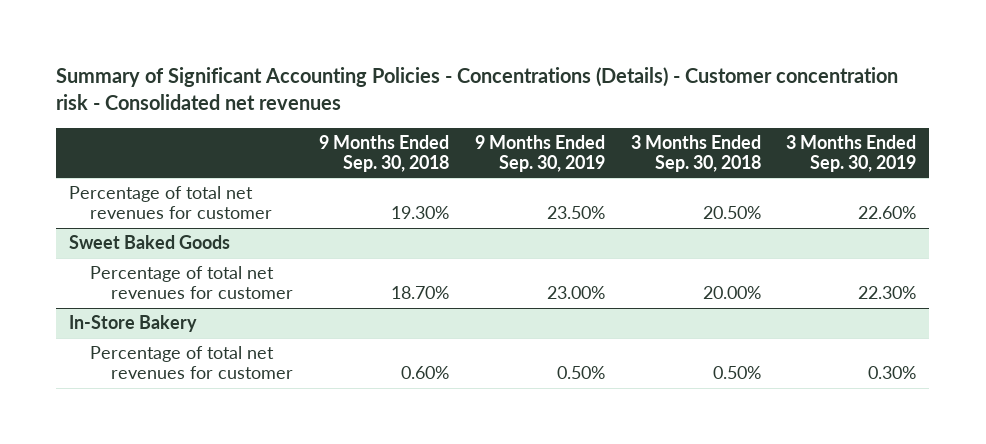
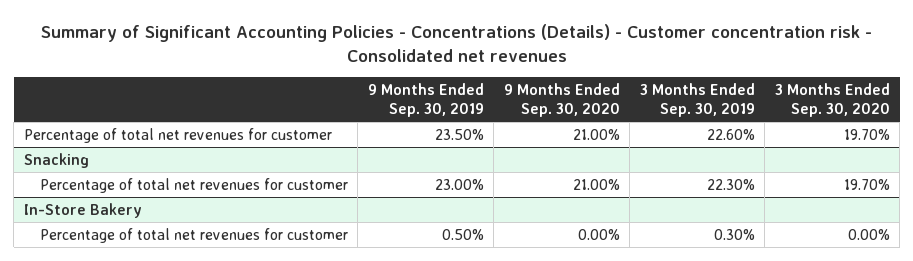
- | 9 Months Ended Sep. 30, 2018 | 9 Months Ended Sep. 30, 2019 | 3 Months Ended Sep. 30, 2018 | 3 Months Ended Sep. 30, 2019
+ | 9 Months Ended Sep. 30, 2019 | 9 Months Ended Sep. 30, 2020 | 3 Months Ended Sep. 30, 2019 | 3 Months Ended Sep. 30, 2020
- Sweet Baked Goods
+ Snacking

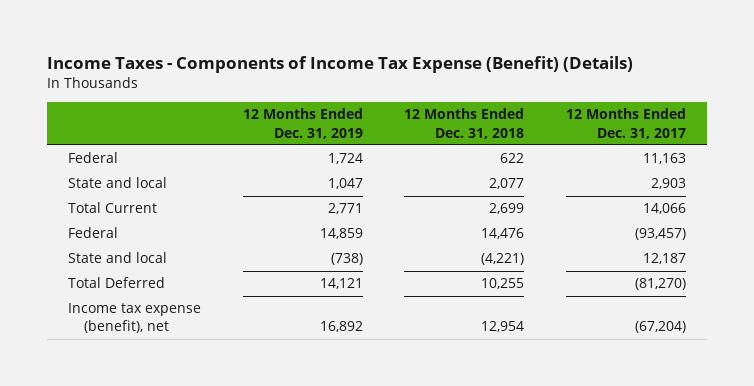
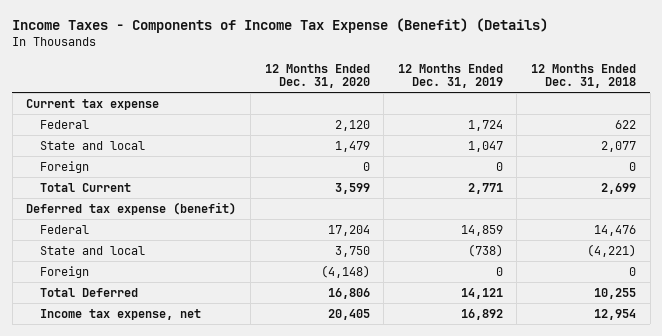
- | 12 Months Ended Dec. 31, 2019 | 12 Months Ended Dec. 31, 2018 | 12 Months Ended Dec. 31, 2017
+ | 12 Months Ended Dec. 31, 2020 | 12 Months Ended Dec. 31, 2019 | 12 Months Ended Dec. 31, 2018
+ Current tax expense
+ Foreign | 0 | 0 | 0
+ Deferred tax expense (benefit)
+ Foreign | (4,148) | 0 | 0
- Income tax expense (benefit), net | 16,892 | 12,954 | (67,204)
+ Income tax expense, net | 20,405 | 16,892 | 12,954

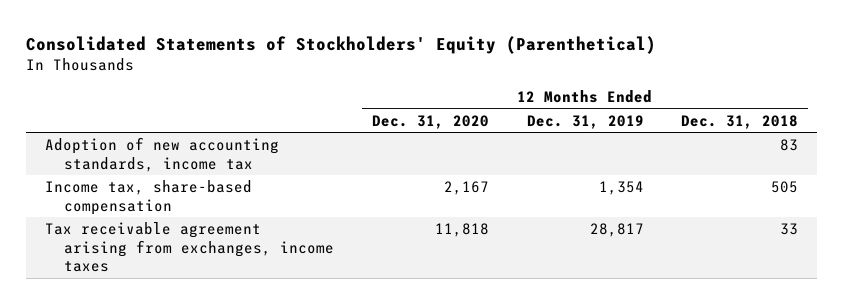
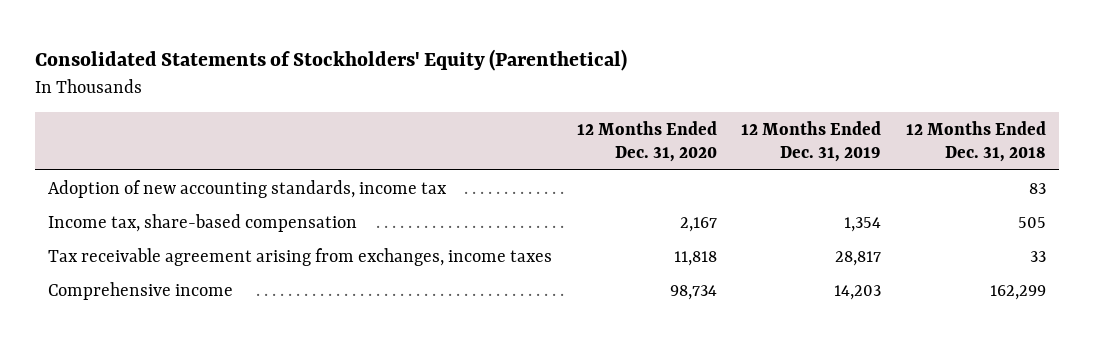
+ Comprehensive income | 98,734 | 14,203 | 162,299

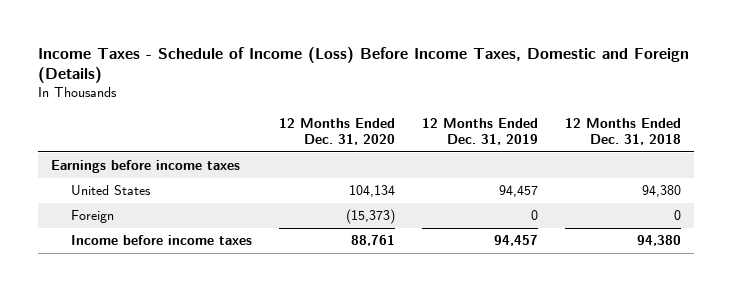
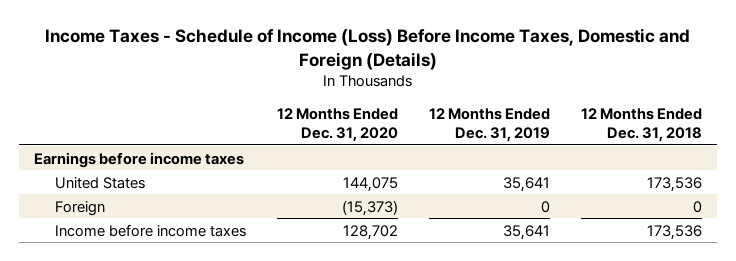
- United States | 104,134 | 94,457 | 94,380
+ United States | 144,075 | 35,641 | 173,536
- Income before income taxes | 88,761 | 94,457 | 94,380
+ Income before income taxes | 128,702 | 35,641 | 173,536

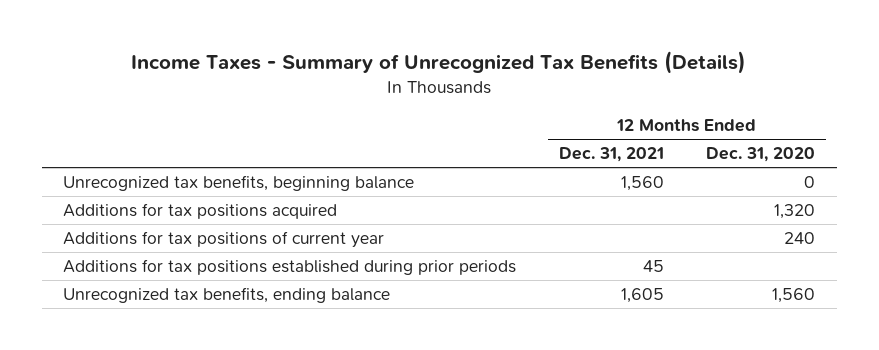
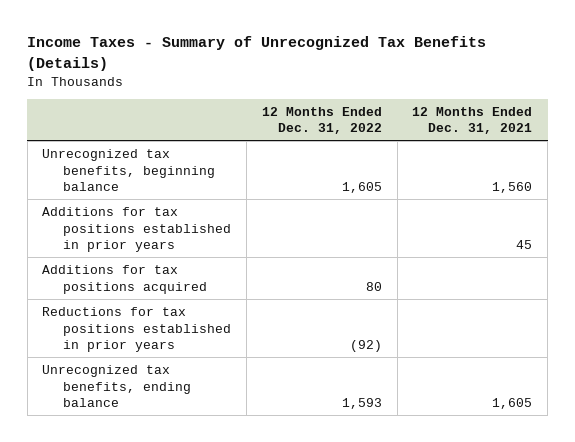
- | 12 Months Ended Dec. 31, 2021 | 12 Months Ended Dec. 31, 2020
+ | 12 Months Ended Dec. 31, 2022 | 12 Months Ended Dec. 31, 2021
+ Additions for tax positions established in prior years | | 45
- Additions for tax positions of current year | | 240
- Additions for tax positions established during prior periods | 45 |
+ Reductions for tax positions established in prior years | (92) |

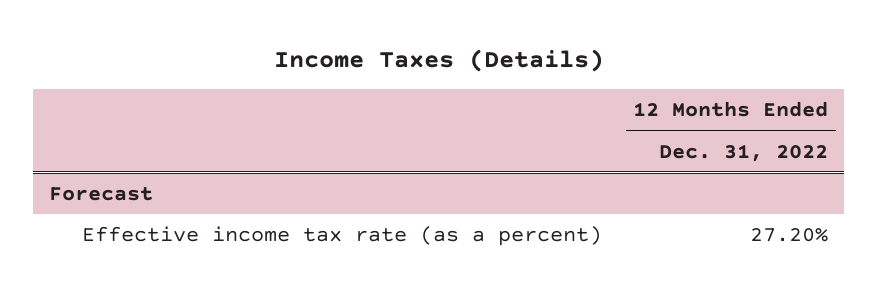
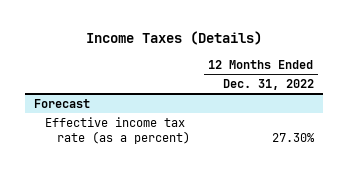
@ Forecast
- Effective income tax rate (as a percent) | 27.20%
+ Effective income tax rate (as a percent) | 27.30%

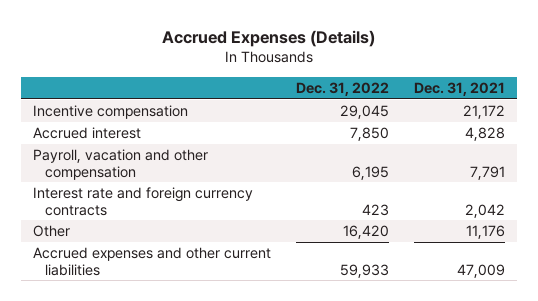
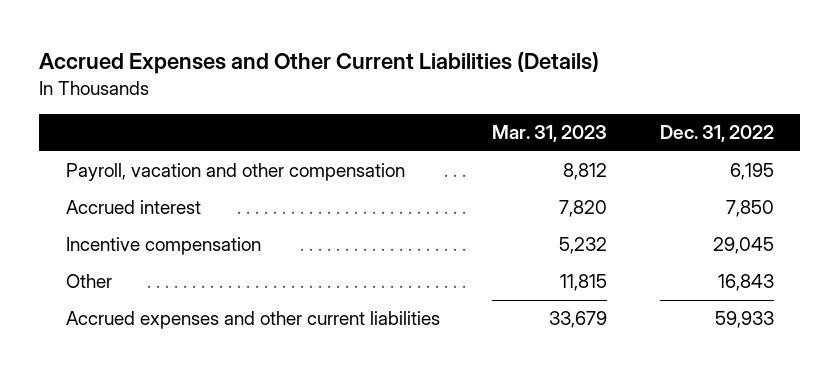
- Accrued Expenses (Details)
+ Accrued Expenses and Other Current Liabilities (Details)
- | Dec. 31, 2022 | Dec. 31, 2021
+ | Mar. 31, 2023 | Dec. 31, 2022
- Interest rate and foreign currency contracts | 423 | 2,042
- Other | 16,420 | 11,176
moved down: Accrued interest | 7,820 | 7,850
moved down: Incentive compensation | 5,232 | 29,045
+ Other | 11,815 | 16,843

